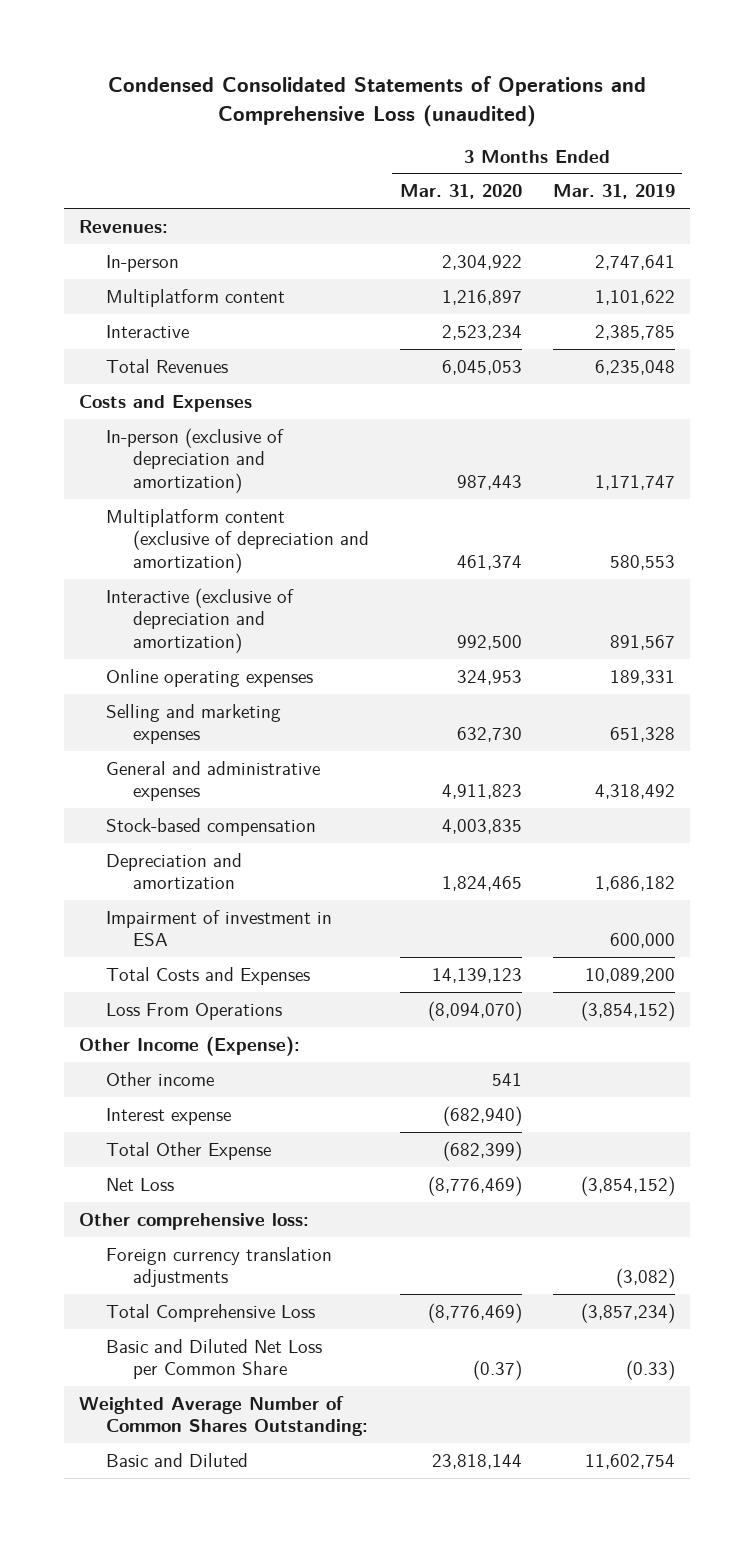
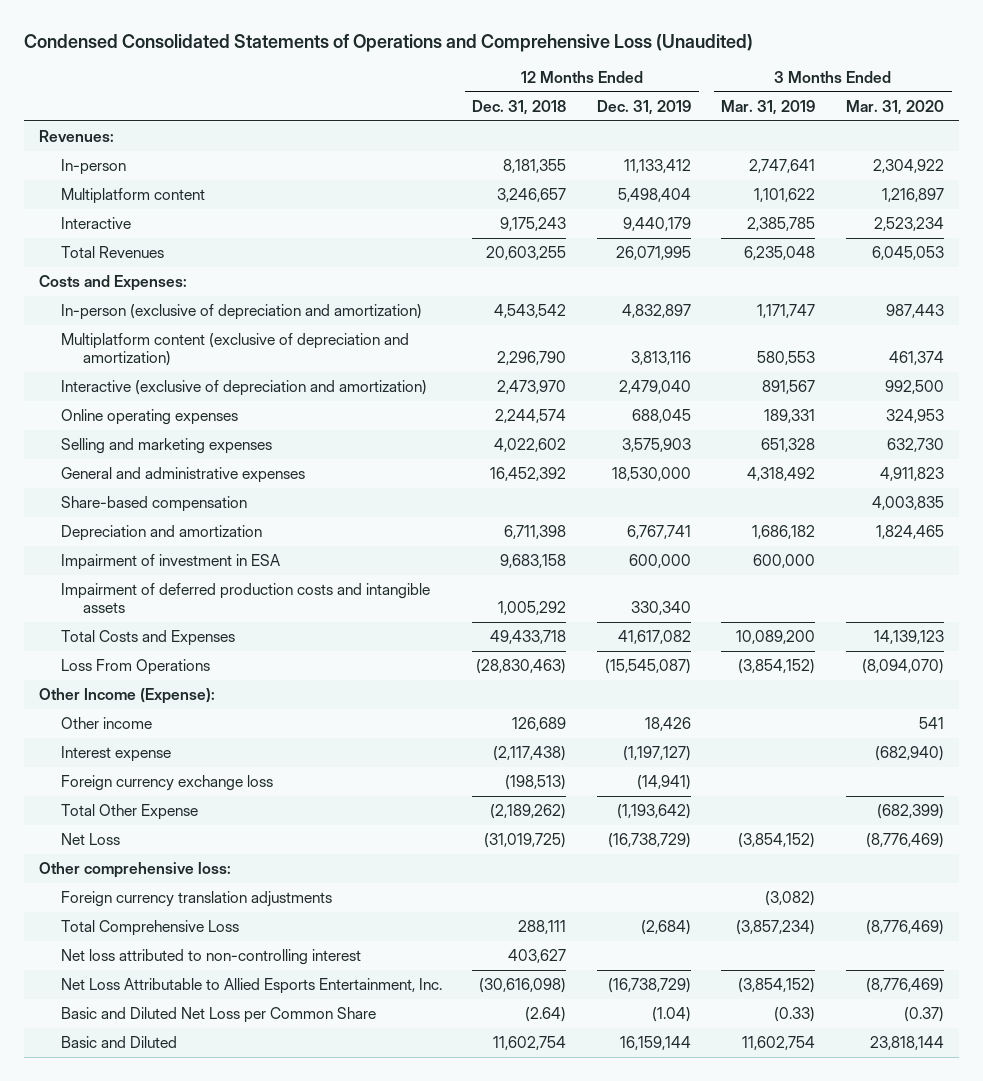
- Condensed Consolidated Statements of Operations and Comprehensive Loss (unaudited)
+ Condensed Consolidated Statements of Operations and Comprehensive Loss (Unaudited)
- | 3 Months Ended Mar. 31, 2020 | 3 Months Ended Mar. 31, 2019
+ | 12 Months Ended Dec. 31, 2018 | 12 Months Ended Dec. 31, 2019 | 3 Months Ended Mar. 31, 2019 | 3 Months Ended Mar. 31, 2020
- Costs and Expenses
+ Costs and Expenses:
- Stock-based compensation | 4,003,835 |
+ Share-based compensation | | | | 4,003,835
+ Impairment of deferred production costs and intangible assets | 1,005,292 | 330,340 | |
+ Foreign currency exchange loss | (198,513) | (14,941) | |
+ Net loss attributed to non-controlling interest | 403,627 | | |
+ Net Loss Attributable to Allied Esports Entertainment, Inc. | (30,616,098) | (16,738,729) | (3,854,152) | (8,776,469)
- Weighted Average Number of Common Shares Outstanding:

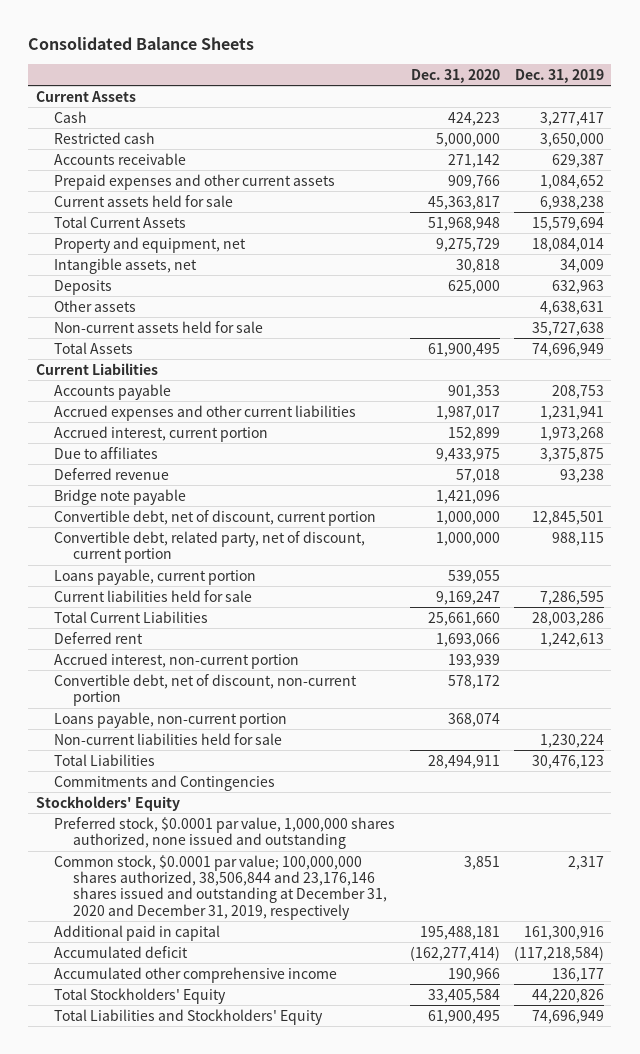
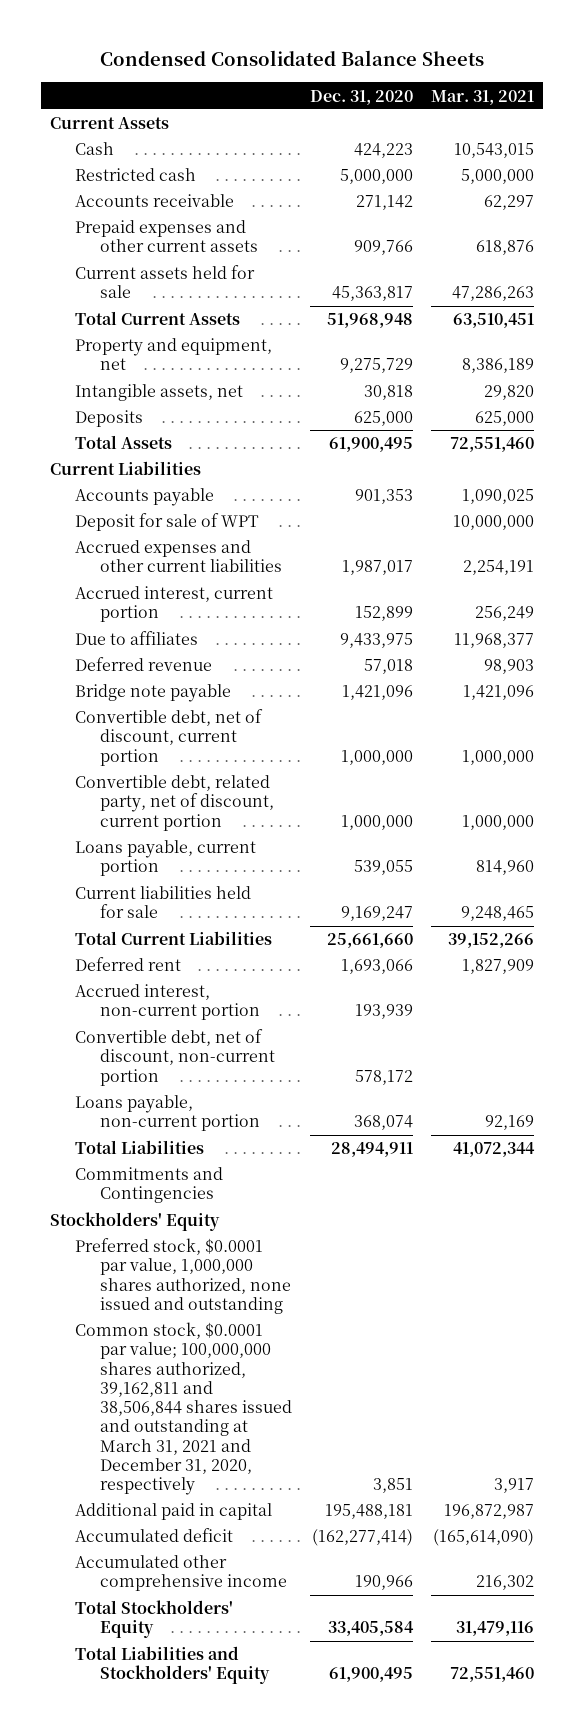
- Consolidated Balance Sheets
+ Condensed Consolidated Balance Sheets
- | Dec. 31, 2020 | Dec. 31, 2019
+ | Dec. 31, 2020 | Mar. 31, 2021
- Other assets | | 4,638,631
- Non-current assets held for sale | | 35,727,638
+ Deposit for sale of WPT | | 10,000,000
- Non-current liabilities held for sale | | 1,230,224
- Common stock, $0.0001 par value; 100,000,000 shares authorized, 38,506,844 and 23,176,146 shares issued and outstanding at December 31, 2020 and December 31, 2019, respectively | 3,851 | 2,317
+ Common stock, $0.0001 par value; 100,000,000 shares authorized, 39,162,811 and 38,506,844 shares issued and outstanding at March 31, 2021 and December 31, 2020, respectively | 3,851 | 3,917

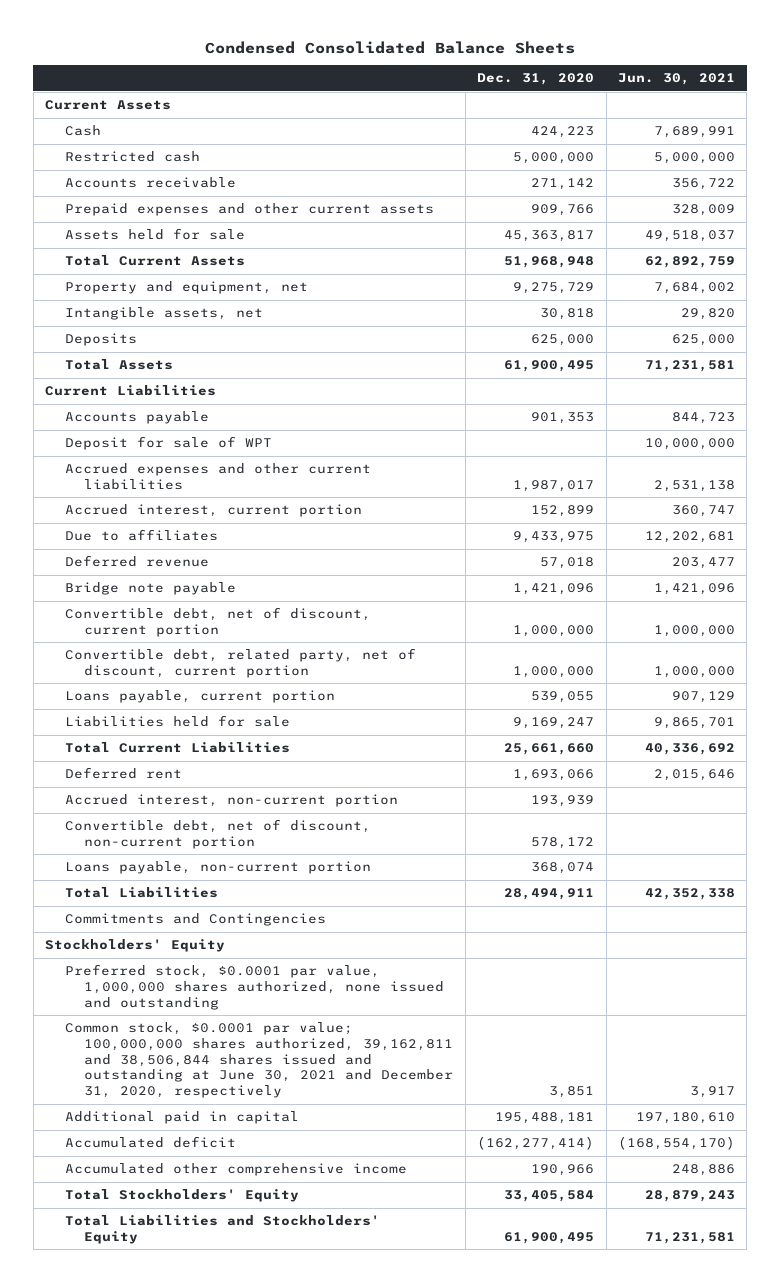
- | Dec. 31, 2020 | Mar. 31, 2021
+ | Dec. 31, 2020 | Jun. 30, 2021
- Current assets held for sale | 45,363,817 | 47,286,263
+ Assets held for sale | 45,363,817 | 49,518,037
- Current liabilities held for sale | 9,169,247 | 9,248,465
+ Liabilities held for sale | 9,169,247 | 9,865,701
- Common stock, $0.0001 par value; 100,000,000 shares authorized, 39,162,811 and 38,506,844 shares issued and outstanding at March 31, 2021 and December 31, 2020, respectively | 3,851 | 3,917
+ Common stock, $0.0001 par value; 100,000,000 shares authorized, 39,162,811 and 38,506,844 shares issued and outstanding at June 30, 2021 and December 31, 2020, respectively | 3,851 | 3,917

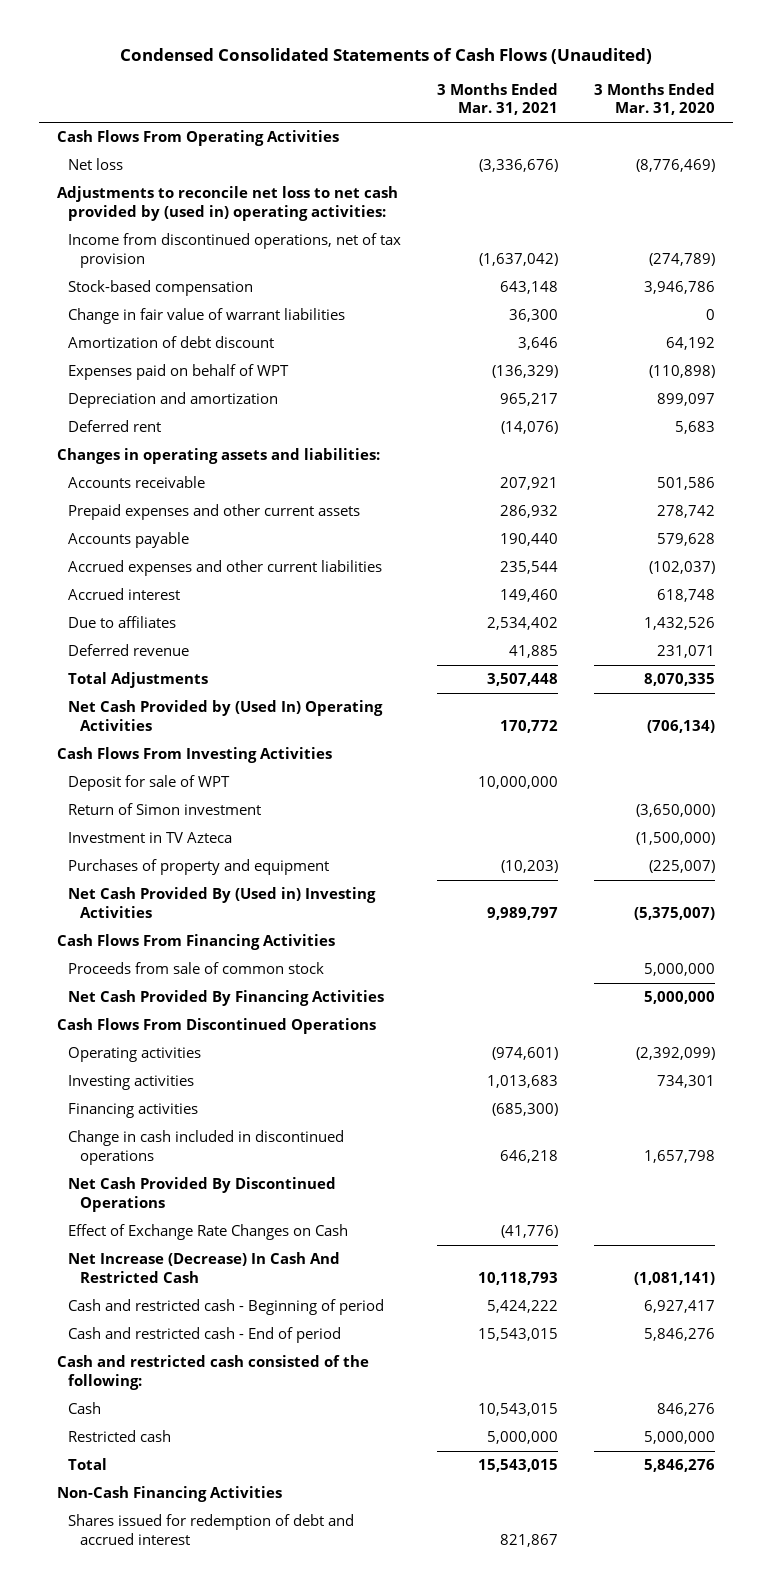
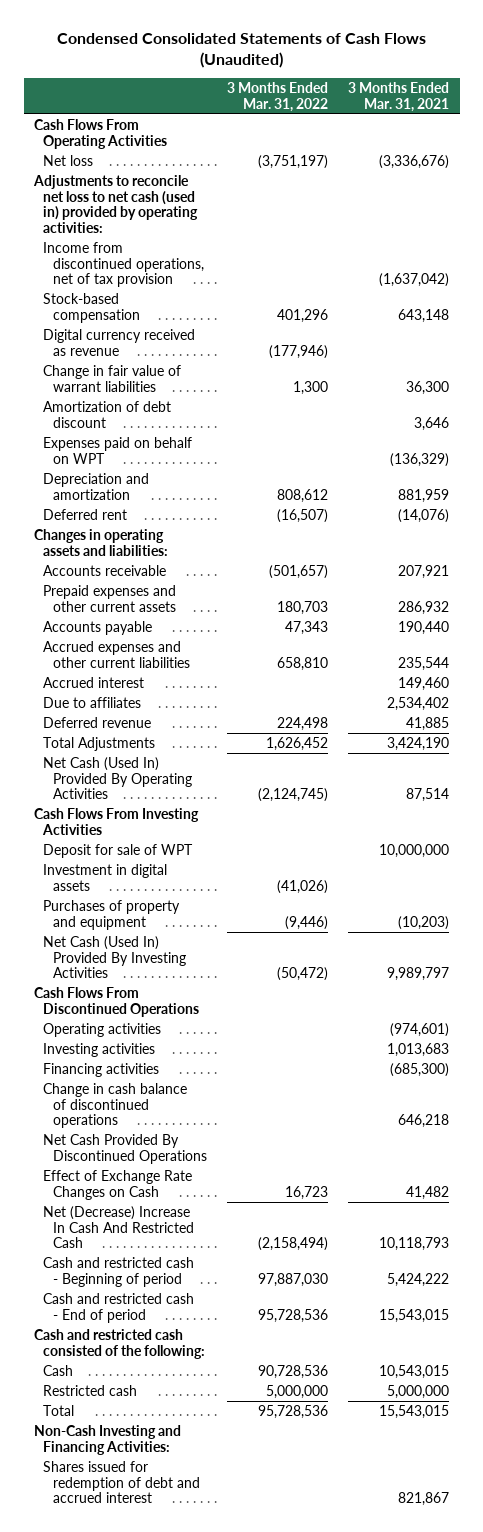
- | 3 Months Ended Mar. 31, 2021 | 3 Months Ended Mar. 31, 2020
+ | 3 Months Ended Mar. 31, 2022 | 3 Months Ended Mar. 31, 2021
- Adjustments to reconcile net loss to net cash provided by (used in) operating activities:
+ Adjustments to reconcile net loss to net cash (used in) provided by operating activities:
+ Digital currency received as revenue | (177,946) |
- Expenses paid on behalf of WPT | (136,329) | (110,898)
- Depreciation and amortization | 965,217 | 899,097
+ Expenses paid on behalf on WPT | | (136,329)
+ Depreciation and amortization | 808,612 | 881,959
- Total Adjustments | 3,507,448 | 8,070,335
- Net Cash Provided by (Used In) Operating Activities | 170,772 | (706,134)
+ Total Adjustments | 1,626,452 | 3,424,190
+ Net Cash (Used In) Provided By Operating Activities | (2,124,745) | 87,514
- Return of Simon investment | | (3,650,000)
- Investment in TV Azteca | | (1,500,000)
+ Investment in digital assets | (41,026) |
- Net Cash Provided By (Used in) Investing Activities | 9,989,797 | (5,375,007)
- Cash Flows From Financing Activities
- Proceeds from sale of common stock | | 5,000,000
- Net Cash Provided By Financing Activities | | 5,000,000
+ Net Cash (Used In) Provided By Investing Activities | (50,472) | 9,989,797
- Change in cash included in discontinued operations | 646,218 | 1,657,798
+ Change in cash balance of discontinued operations | | 646,218
- Effect of Exchange Rate Changes on Cash | (41,776) |
- Net Increase (Decrease) In Cash And Restricted Cash | 10,118,793 | (1,081,141)
+ Effect of Exchange Rate Changes on Cash | 16,723 | 41,482
+ Net (Decrease) Increase In Cash And Restricted Cash | (2,158,494) | 10,118,793
- Non-Cash Financing Activities
+ Non-Cash Investing and Financing Activities:

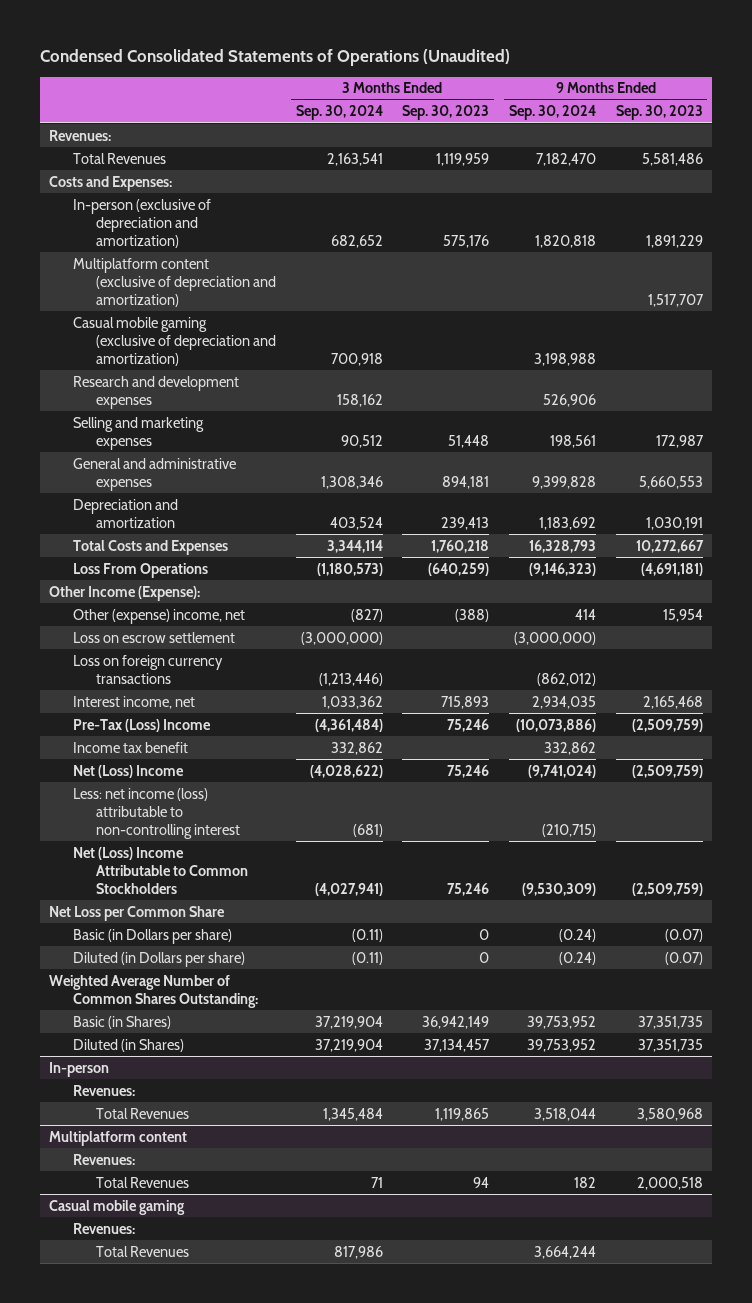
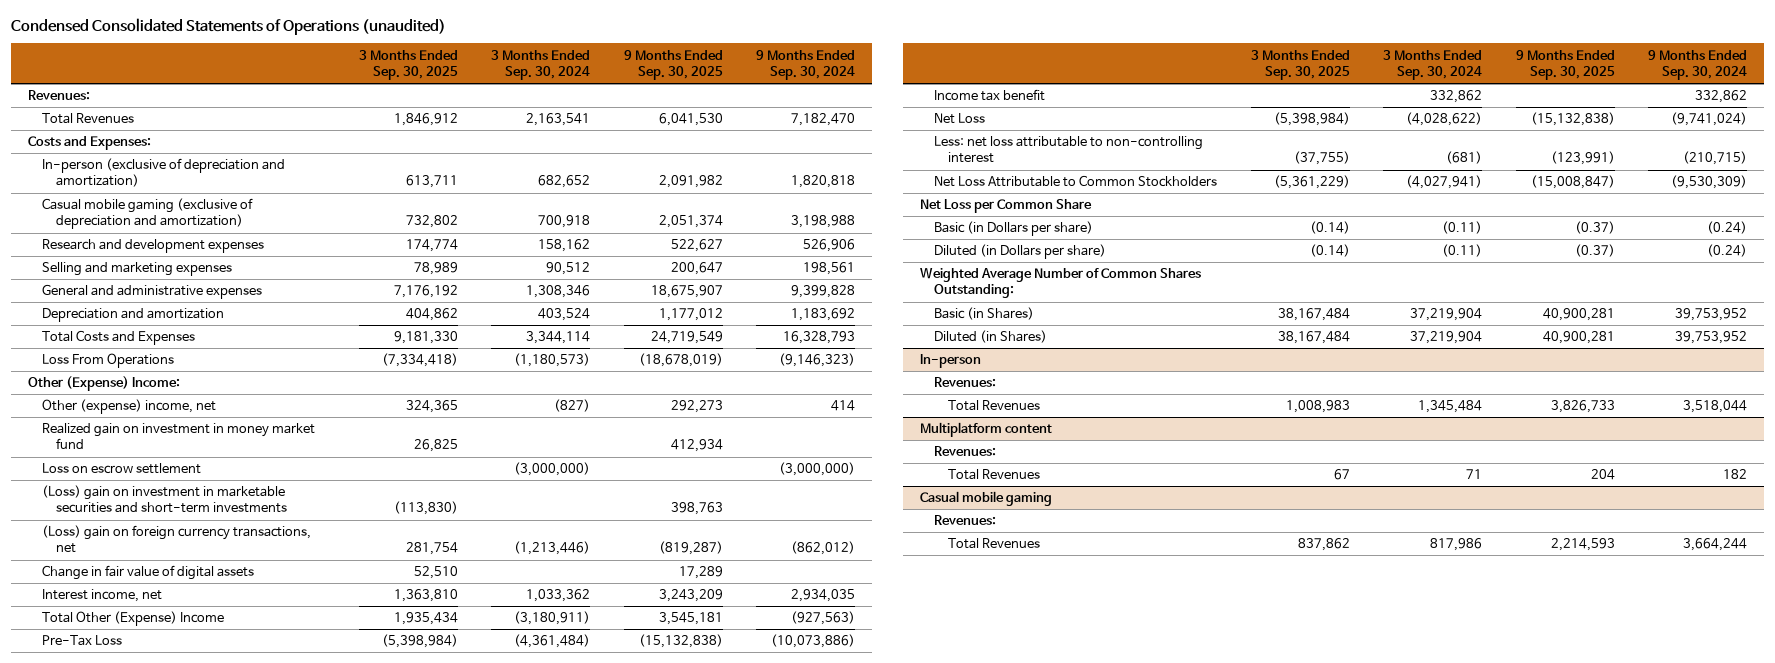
- Condensed Consolidated Statements of Operations (Unaudited)
+ Condensed Consolidated Statements of Operations (unaudited)
- | 3 Months Ended Sep. 30, 2024 | 3 Months Ended Sep. 30, 2023 | 9 Months Ended Sep. 30, 2024 | 9 Months Ended Sep. 30, 2023
+ | 3 Months Ended Sep. 30, 2025 | 3 Months Ended Sep. 30, 2024 | 9 Months Ended Sep. 30, 2025 | 9 Months Ended Sep. 30, 2024
- Multiplatform content (exclusive of depreciation and amortization) | | | | 1,517,707
- Other Income (Expense):
+ Other (Expense) Income:
+ Realized gain on investment in money market fund | 26,825 | | 412,934 |
- Loss on foreign currency transactions | (1,213,446) | | (862,012) |
+ (Loss) gain on investment in marketable securities and short-term investments | (113,830) | | 398,763 |
+ (Loss) gain on foreign currency transactions, net | 281,754 | (1,213,446) | (819,287) | (862,012)
+ Change in fair value of digital assets | 52,510 | | 17,289 |
- Pre-Tax (Loss) Income | (4,361,484) | 75,246 | (10,073,886) | (2,509,759)
+ Total Other (Expense) Income | 1,935,434 | (3,180,911) | 3,545,181 | (927,563)
+ Pre-Tax Loss | (5,398,984) | (4,361,484) | (15,132,838) | (10,073,886)
- Net (Loss) Income | (4,028,622) | 75,246 | (9,741,024) | (2,509,759)
- Less: net income (loss) attributable to non-controlling interest | (681) | | (210,715) |
- Net (Loss) Income Attributable to Common Stockholders | (4,027,941) | 75,246 | (9,530,309) | (2,509,759)
+ Net Loss | (5,398,984) | (4,028,622) | (15,132,838) | (9,741,024)
+ Less: net loss attributable to non-controlling interest | (37,755) | (681) | (123,991) | (210,715)
+ Net Loss Attributable to Common Stockholders | (5,361,229) | (4,027,941) | (15,008,847) | (9,530,309)

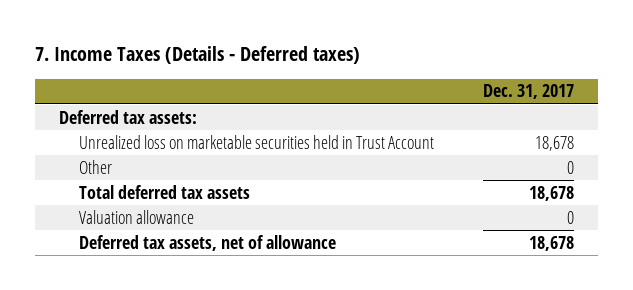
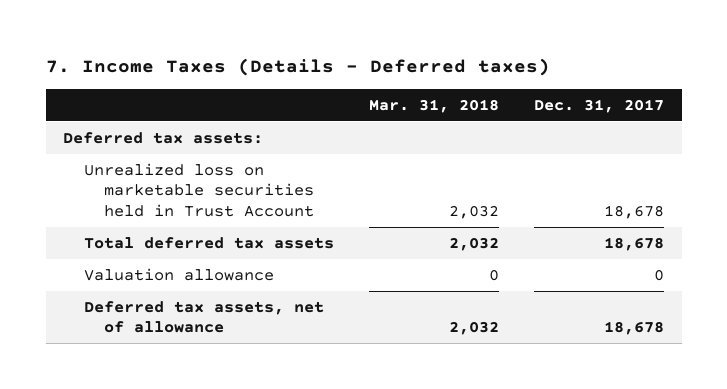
- | Dec. 31, 2017
+ | Mar. 31, 2018 | Dec. 31, 2017
- Other | 0

